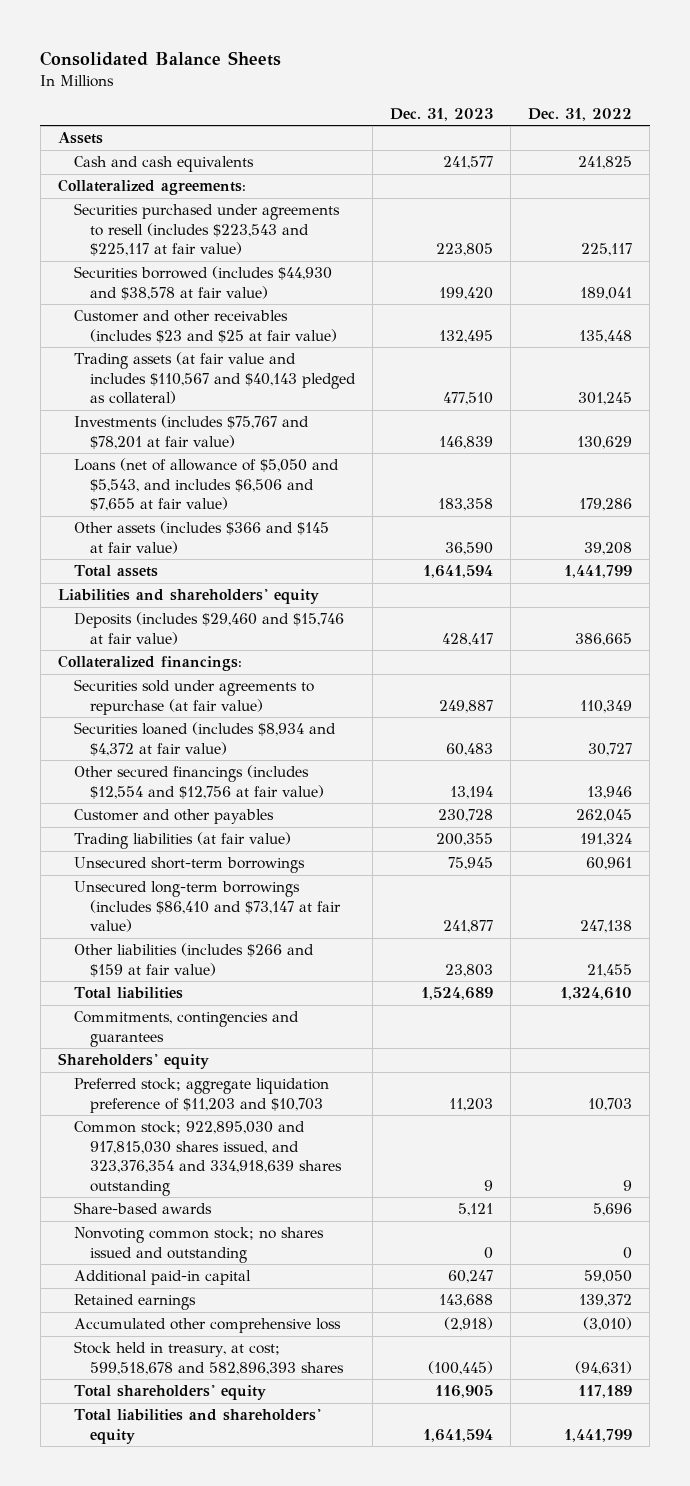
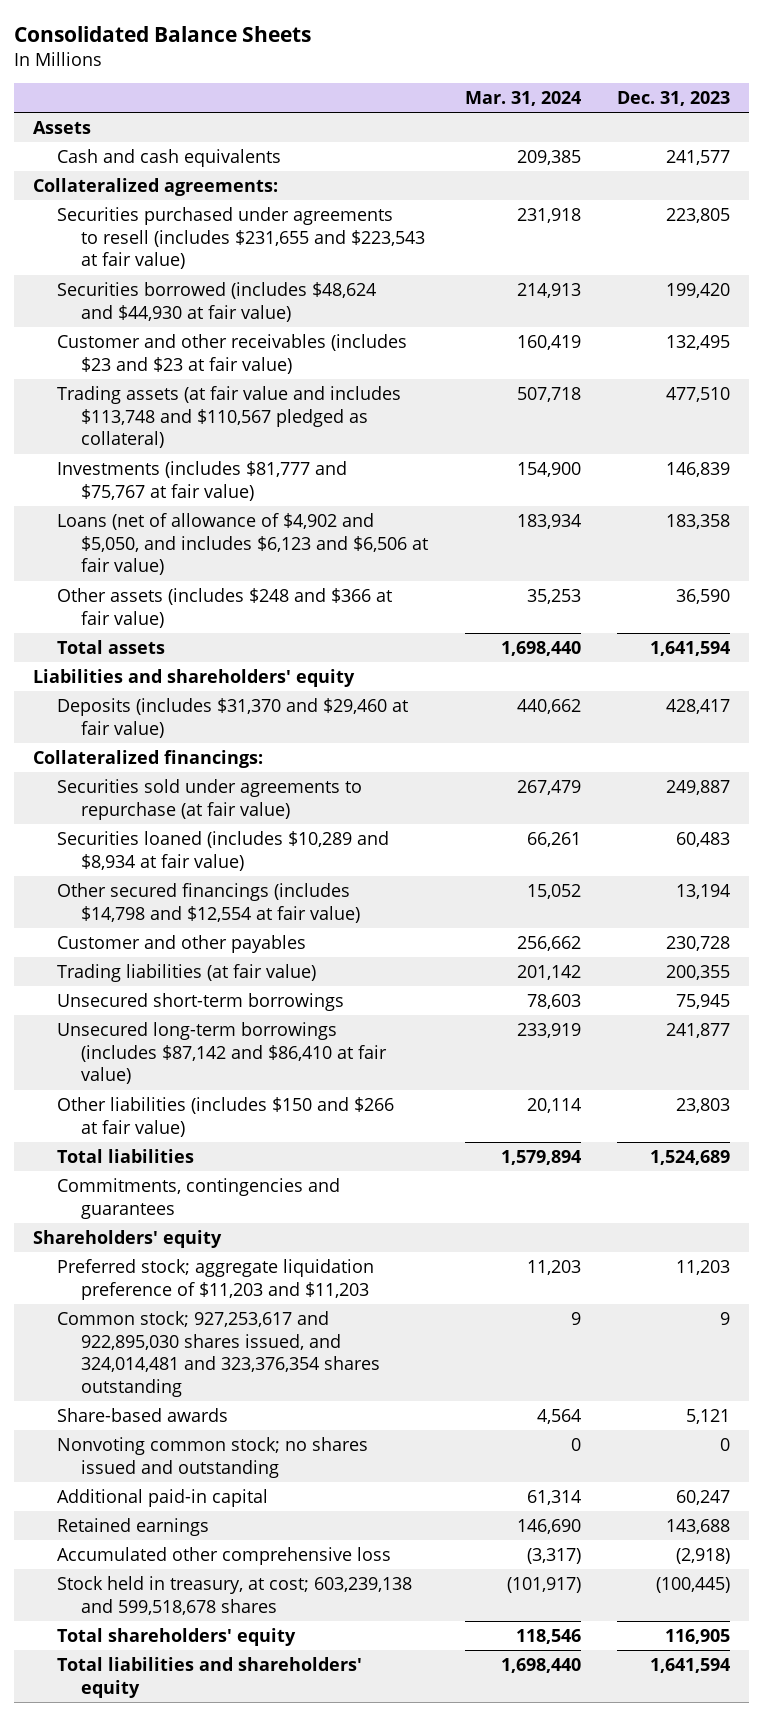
- | Dec. 31, 2023 | Dec. 31, 2022
+ | Mar. 31, 2024 | Dec. 31, 2023
- Securities purchased under agreements to resell (includes $223,543 and $225,117 at fair value) | 223,805 | 225,117
- Securities borrowed (includes $44,930 and $38,578 at fair value) | 199,420 | 189,041
- Customer and other receivables (includes $23 and $25 at fair value) | 132,495 | 135,448
- Trading assets (at fair value and includes $110,567 and $40,143 pledged as collateral) | 477,510 | 301,245
- Investments (includes $75,767 and $78,201 at fair value) | 146,839 | 130,629
- Loans (net of allowance of $5,050 and $5,543, and includes $6,506 and $7,655 at fair value) | 183,358 | 179,286
- Other assets (includes $366 and $145 at fair value) | 36,590 | 39,208
+ Securities purchased under agreements to resell (includes $231,655 and $223,543 at fair value) | 231,918 | 223,805
+ Securities borrowed (includes $48,624 and $44,930 at fair value) | 214,913 | 199,420
+ Customer and other receivables (includes $23 and $23 at fair value) | 160,419 | 132,495
+ Trading assets (at fair value and includes $113,748 and $110,567 pledged as collateral) | 507,718 | 477,510
+ Investments (includes $81,777 and $75,767 at fair value) | 154,900 | 146,839
+ Loans (net of allowance of $4,902 and $5,050, and includes $6,123 and $6,506 at fair value) | 183,934 | 183,358
+ Other assets (includes $248 and $366 at fair value) | 35,253 | 36,590
- Deposits (includes $29,460 and $15,746 at fair value) | 428,417 | 386,665
+ Deposits (includes $31,370 and $29,460 at fair value) | 440,662 | 428,417
- Securities loaned (includes $8,934 and $4,372 at fair value) | 60,483 | 30,727
- Other secured financings (includes $12,554 and $12,756 at fair value) | 13,194 | 13,946
+ Securities loaned (includes $10,289 and $8,934 at fair value) | 66,261 | 60,483
+ Other secured financings (includes $14,798 and $12,554 at fair value) | 15,052 | 13,194
- Unsecured long-term borrowings (includes $86,410 and $73,147 at fair value) | 241,877 | 247,138
- Other liabilities (includes $266 and $159 at fair value) | 23,803 | 21,455
+ Unsecured long-term borrowings (includes $87,142 and $86,410 at fair value) | 233,919 | 241,877
+ Other liabilities (includes $150 and $266 at fair value) | 20,114 | 23,803
- Preferred stock; aggregate liquidation preference of $11,203 and $10,703 | 11,203 | 10,703
- Common stock; 922,895,030 and 917,815,030 shares issued, and 323,376,354 and 334,918,639 shares outstanding | 9 | 9
+ Preferred stock; aggregate liquidation preference of $11,203 and $11,203 | 11,203 | 11,203
+ Common stock; 927,253,617 and 922,895,030 shares issued, and 324,014,481 and 323,376,354 shares outstanding | 9 | 9
- Stock held in treasury, at cost; 599,518,678 and 582,896,393 shares | (100,445) | (94,631)
+ Stock held in treasury, at cost; 603,239,138 and 599,518,678 shares | (101,917) | (100,445)

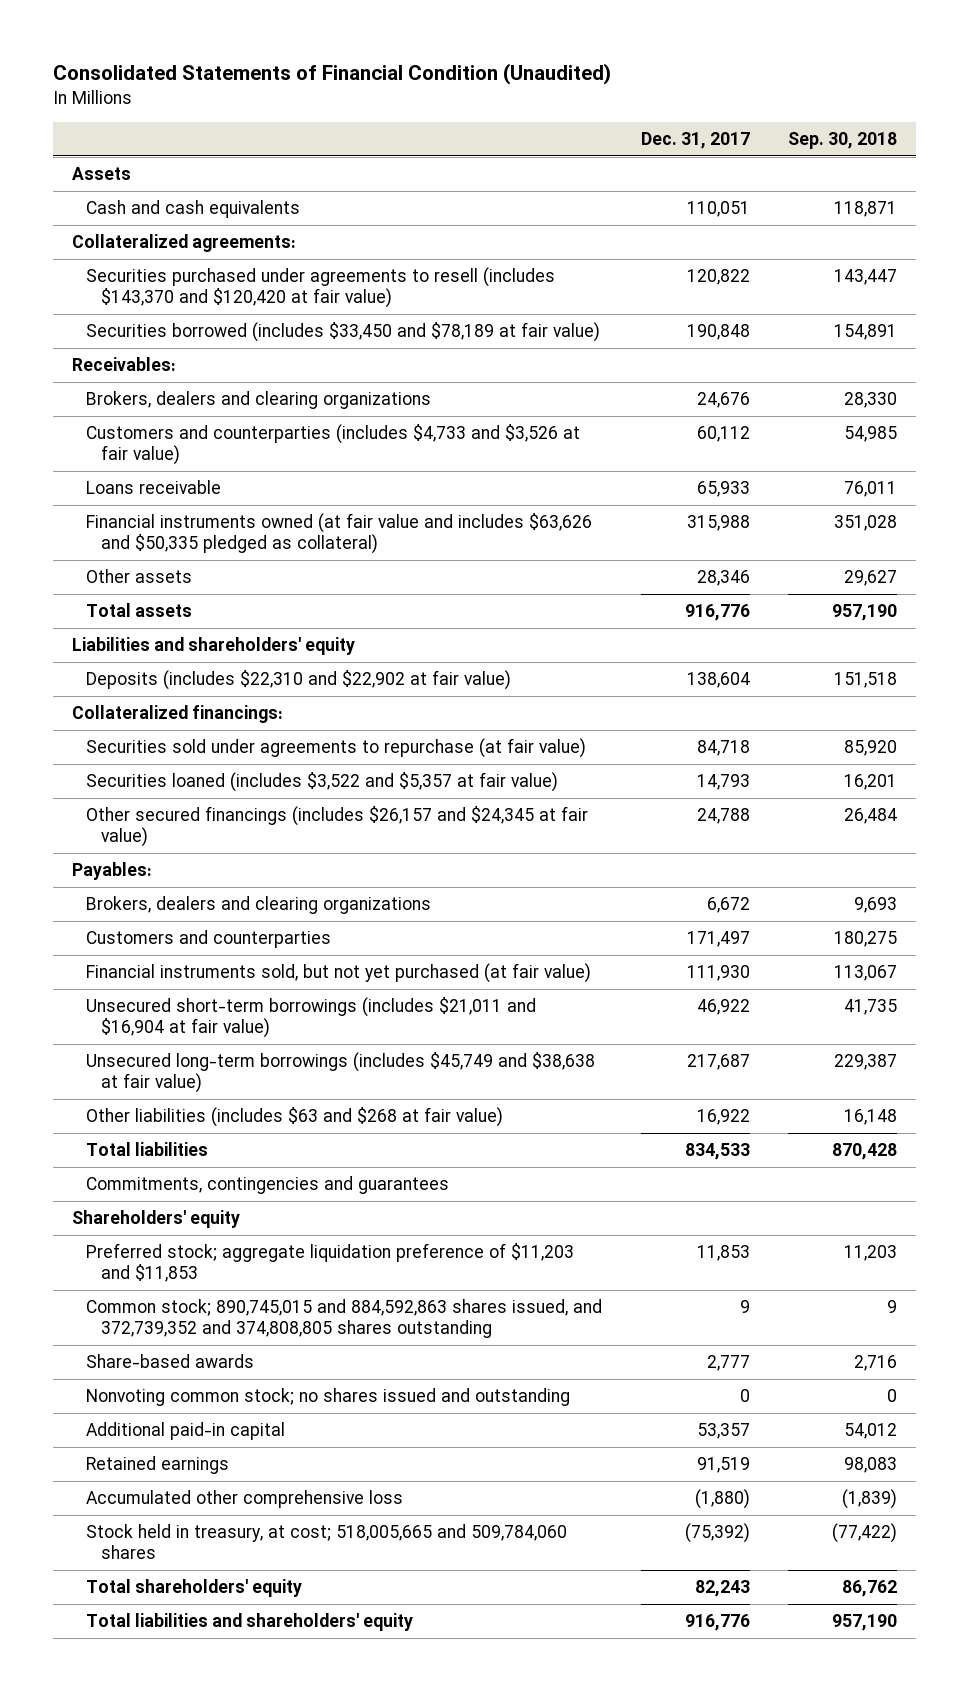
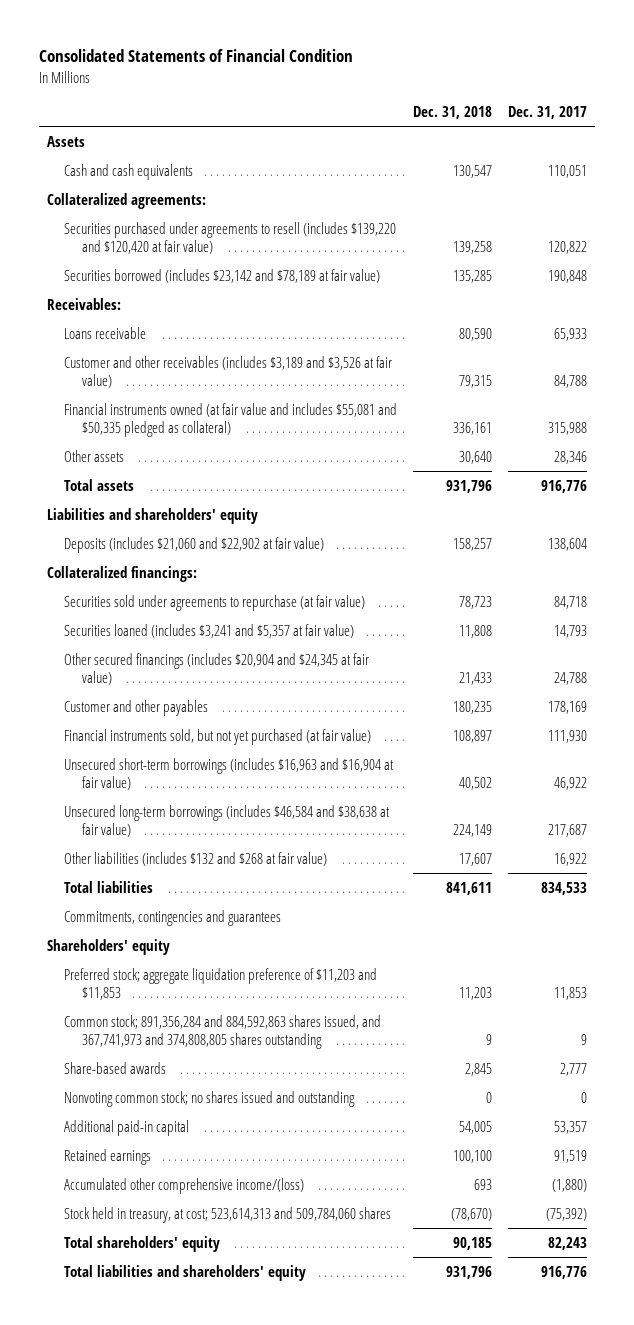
- Consolidated Statements of Financial Condition (Unaudited)
+ Consolidated Statements of Financial Condition
- | Dec. 31, 2017 | Sep. 30, 2018
+ | Dec. 31, 2018 | Dec. 31, 2017
- Securities purchased under agreements to resell (includes $143,370 and $120,420 at fair value) | 120,822 | 143,447
- Securities borrowed (includes $33,450 and $78,189 at fair value) | 190,848 | 154,891
+ Securities purchased under agreements to resell (includes $139,220 and $120,420 at fair value) | 139,258 | 120,822
+ Securities borrowed (includes $23,142 and $78,189 at fair value) | 135,285 | 190,848
- Brokers, dealers and clearing organizations | 24,676 | 28,330
- Customers and counterparties (includes $4,733 and $3,526 at fair value) | 60,112 | 54,985
- Financial instruments owned (at fair value and includes $63,626 and $50,335 pledged as collateral) | 315,988 | 351,028
+ Customer and other receivables (includes $3,189 and $3,526 at fair value) | 79,315 | 84,788
+ Financial instruments owned (at fair value and includes $55,081 and $50,335 pledged as collateral) | 336,161 | 315,988
- Deposits (includes $22,310 and $22,902 at fair value) | 138,604 | 151,518
+ Deposits (includes $21,060 and $22,902 at fair value) | 158,257 | 138,604
- Securities loaned (includes $3,522 and $5,357 at fair value) | 14,793 | 16,201
- Other secured financings (includes $26,157 and $24,345 at fair value) | 24,788 | 26,484
- Payables:
- Brokers, dealers and clearing organizations | 6,672 | 9,693
- Customers and counterparties | 171,497 | 180,275
+ Securities loaned (includes $3,241 and $5,357 at fair value) | 11,808 | 14,793
+ Other secured financings (includes $20,904 and $24,345 at fair value) | 21,433 | 24,788
+ Customer and other payables | 180,235 | 178,169
- Unsecured short-term borrowings (includes $21,011 and $16,904 at fair value) | 46,922 | 41,735
- Unsecured long-term borrowings (includes $45,749 and $38,638 at fair value) | 217,687 | 229,387
- Other liabilities (includes $63 and $268 at fair value) | 16,922 | 16,148
+ Unsecured short-term borrowings (includes $16,963 and $16,904 at fair value) | 40,502 | 46,922
+ Unsecured long-term borrowings (includes $46,584 and $38,638 at fair value) | 224,149 | 217,687
+ Other liabilities (includes $132 and $268 at fair value) | 17,607 | 16,922
- Common stock; 890,745,015 and 884,592,863 shares issued, and 372,739,352 and 374,808,805 shares outstanding | 9 | 9
+ Common stock; 891,356,284 and 884,592,863 shares issued, and 367,741,973 and 374,808,805 shares outstanding | 9 | 9
- Accumulated other comprehensive loss | (1,880) | (1,839)
- Stock held in treasury, at cost; 518,005,665 and 509,784,060 shares | (75,392) | (77,422)
+ Accumulated other comprehensive income/(loss) | 693 | (1,880)
+ Stock held in treasury, at cost; 523,614,313 and 509,784,060 shares | (78,670) | (75,392)

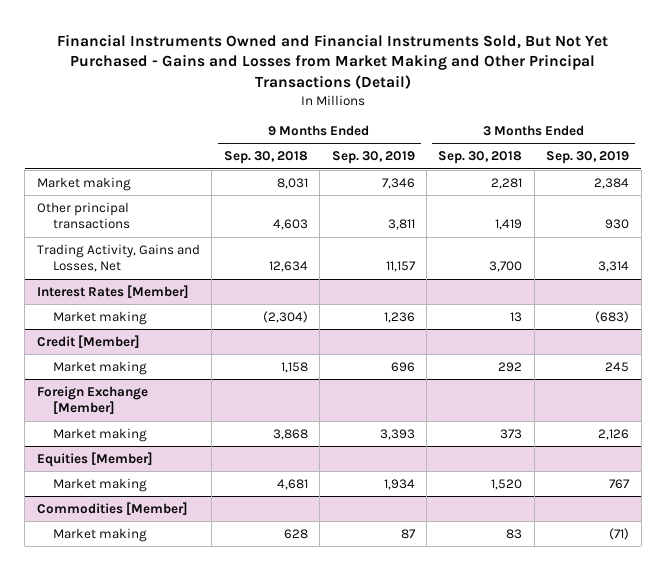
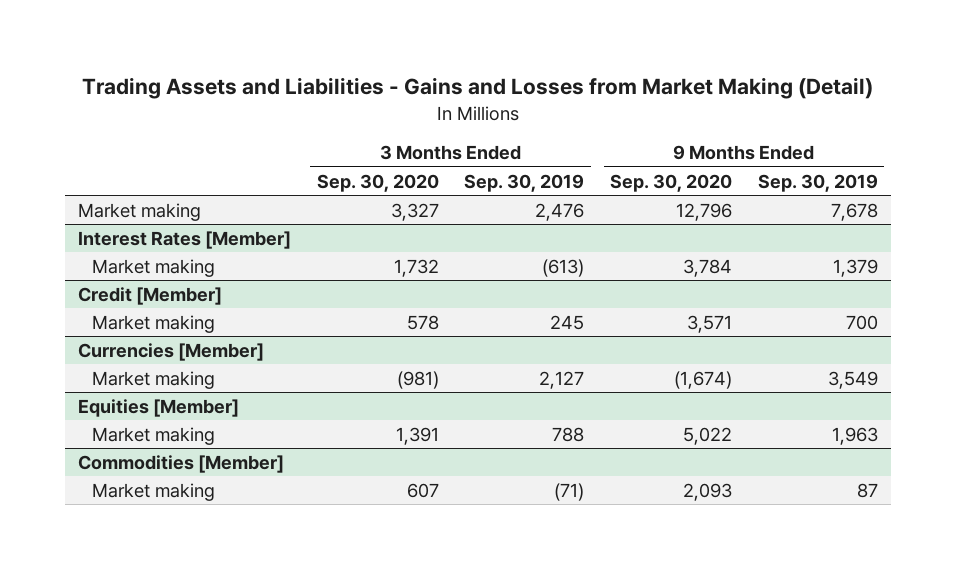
- Financial Instruments Owned and Financial Instruments Sold, But Not Yet Purchased - Gains and Losses from Market Making and Other Principal Transactions (Detail)
+ Trading Assets and Liabilities - Gains and Losses from Market Making (Detail)
- | 9 Months Ended Sep. 30, 2018 | 9 Months Ended Sep. 30, 2019 | 3 Months Ended Sep. 30, 2018 | 3 Months Ended Sep. 30, 2019
+ | 3 Months Ended Sep. 30, 2020 | 3 Months Ended Sep. 30, 2019 | 9 Months Ended Sep. 30, 2020 | 9 Months Ended Sep. 30, 2019
- Market making | 8,031 | 7,346 | 2,281 | 2,384
- Other principal transactions | 4,603 | 3,811 | 1,419 | 930
- Trading Activity, Gains and Losses, Net | 12,634 | 11,157 | 3,700 | 3,314
+ Market making | 3,327 | 2,476 | 12,796 | 7,678
@ Interest Rates [Member]
- Market making | (2,304) | 1,236 | 13 | (683)
+ Market making | 1,732 | (613) | 3,784 | 1,379
@ Credit [Member]
- Market making | 1,158 | 696 | 292 | 245
- Foreign Exchange [Member]
- Market making | 3,868 | 3,393 | 373 | 2,126
@ Credit [Member]
+ Market making | 578 | 245 | 3,571 | 700
+ Currencies [Member]
+ Market making | (981) | 2,127 | (1,674) | 3,549
@ Equities [Member]
- Market making | 4,681 | 1,934 | 1,520 | 767
+ Market making | 1,391 | 788 | 5,022 | 1,963

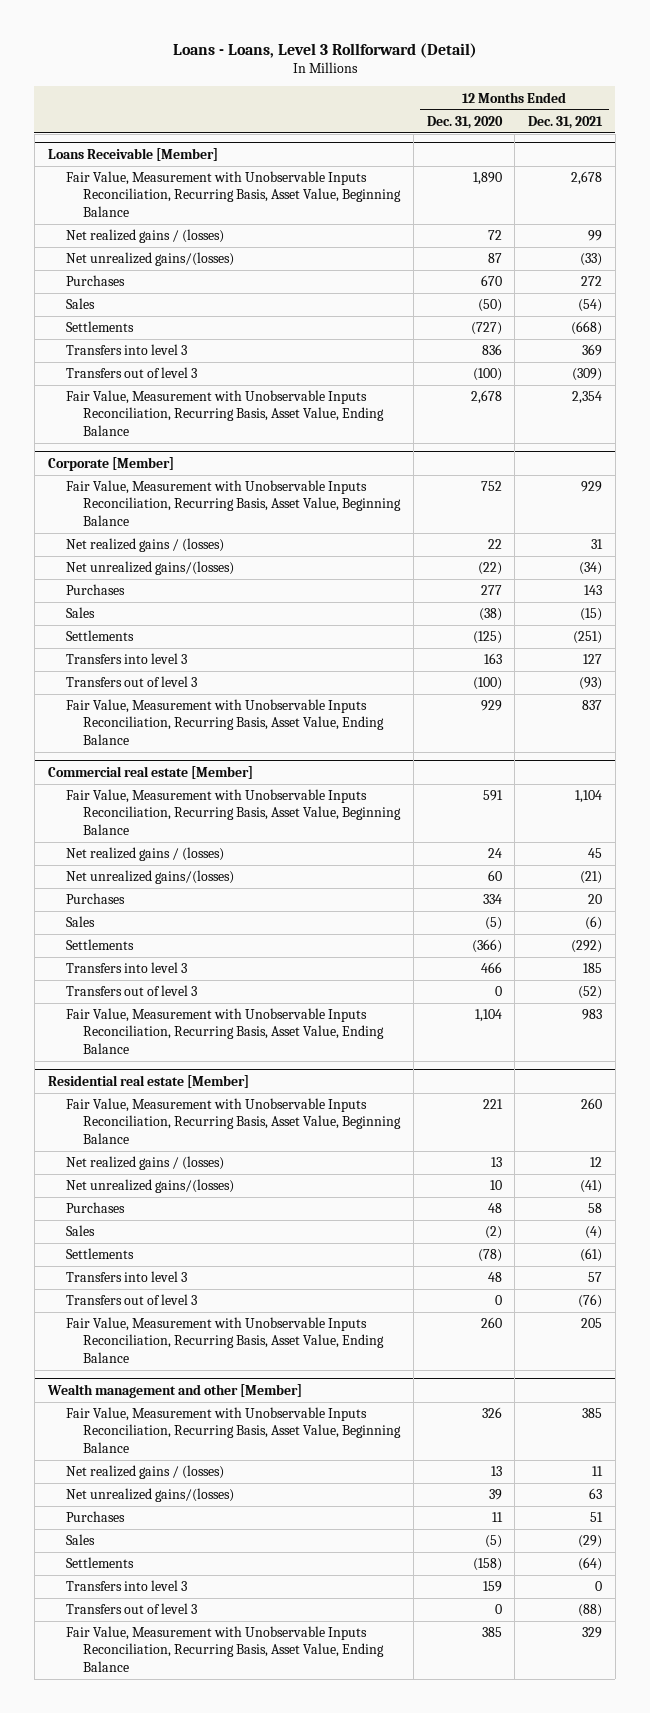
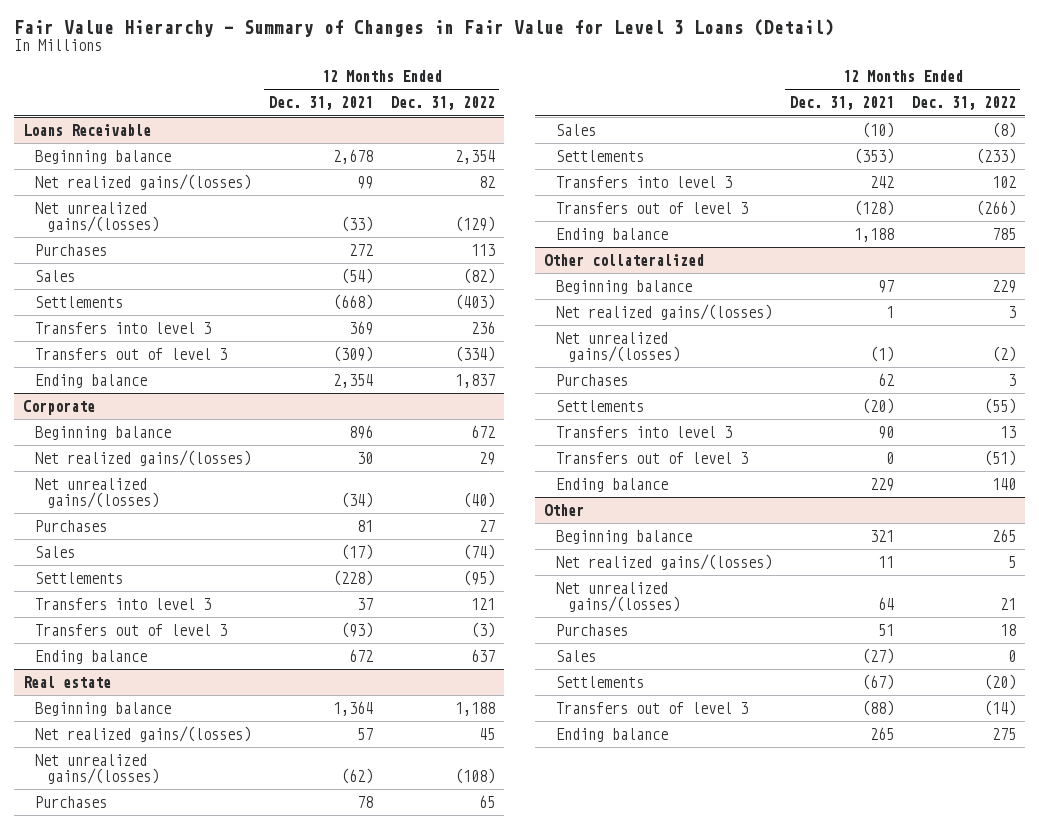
- Loans - Loans, Level 3 Rollforward (Detail)
+ Fair Value Hierarchy - Summary of Changes in Fair Value for Level 3 Loans (Detail)
- | 12 Months Ended Dec. 31, 2020 | 12 Months Ended Dec. 31, 2021
+ | 12 Months Ended Dec. 31, 2021 | 12 Months Ended Dec. 31, 2022
- Loans Receivable [Member]
- Fair Value, Measurement with Unobservable Inputs Reconciliation, Recurring Basis, Asset Value, Beginning Balance | 1,890 | 2,678
- Net realized gains / (losses) | 72 | 99
+ Loans Receivable
+ Beginning balance | 2,678 | 2,354
+ Net realized gains/(losses) | 99 | 82
- Fair Value, Measurement with Unobservable Inputs Reconciliation, Recurring Basis, Asset Value, Ending Balance | 2,678 | 2,354
- Corporate [Member]
- Fair Value, Measurement with Unobservable Inputs Reconciliation, Recurring Basis, Asset Value, Beginning Balance | 752 | 929
- Net realized gains / (losses) | 22 | 31
+ Ending balance | 2,354 | 1,837
+ Corporate
+ Beginning balance | 896 | 672
+ Net realized gains/(losses) | 30 | 29
- Purchases | 277 | 143
- Sales | (38) | (15)
- Settlements | (125) | (251)
- Transfers into level 3 | 163 | 127
+ Purchases | 81 | 27
+ Sales | (17) | (74)
+ Settlements | (228) | (95)
+ Transfers into level 3 | 37 | 121
- Fair Value, Measurement with Unobservable Inputs Reconciliation, Recurring Basis, Asset Value, Ending Balance | 929 | 837
- Commercial real estate [Member]
- Fair Value, Measurement with Unobservable Inputs Reconciliation, Recurring Basis, Asset Value, Beginning Balance | 591 | 1,104
- Net realized gains / (losses) | 24 | 45
- Net unrealized gains/(losses) | 60 | (21)
- Purchases | 334 | 20
- Sales | (5) | (6)
- Settlements | (366) | (292)
- Transfers into level 3 | 466 | 185
- Transfers out of level 3 | 0 | (52)
- Fair Value, Measurement with Unobservable Inputs Reconciliation, Recurring Basis, Asset Value, Ending Balance | 1,104 | 983
- Residential real estate [Member]
- Fair Value, Measurement with Unobservable Inputs Reconciliation, Recurring Basis, Asset Value, Beginning Balance | 221 | 260
- Net realized gains / (losses) | 13 | 12
- Net unrealized gains/(losses) | 10 | (41)
- Purchases | 48 | 58
- Sales | (2) | (4)
- Settlements | (78) | (61)
- Transfers into level 3 | 48 | 57
- Transfers out of level 3 | 0 | (76)
- Fair Value, Measurement with Unobservable Inputs Reconciliation, Recurring Basis, Asset Value, Ending Balance | 260 | 205
- Wealth management and other [Member]
- Fair Value, Measurement with Unobservable Inputs Reconciliation, Recurring Basis, Asset Value, Beginning Balance | 326 | 385
- Net realized gains / (losses) | 13 | 11
- Net unrealized gains/(losses) | 39 | 63
+ Ending balance | 672 | 637
+ Real estate
+ Beginning balance | 1,364 | 1,188
+ Net realized gains/(losses) | 57 | 45
+ Net unrealized gains/(losses) | (62) | (108)
+ Purchases | 78 | 65
+ Sales | (10) | (8)
+ Settlements | (353) | (233)
+ Transfers into level 3 | 242 | 102
+ Transfers out of level 3 | (128) | (266)
+ Ending balance | 1,188 | 785
+ Other collateralized
+ Beginning balance | 97 | 229
+ Net realized gains/(losses) | 1 | 3
+ Net unrealized gains/(losses) | (1) | (2)
+ Purchases | 62 | 3
+ Settlements | (20) | (55)
+ Transfers into level 3 | 90 | 13
+ Transfers out of level 3 | 0 | (51)
+ Ending balance | 229 | 140
+ Other
+ Beginning balance | 321 | 265
+ Net realized gains/(losses) | 11 | 5
+ Net unrealized gains/(losses) | 64 | 21
- Sales | (5) | (29)
- Settlements | (158) | (64)
- Transfers into level 3 | 159 | 0
+ Sales | (27) | 0
+ Settlements | (67) | (20)
- Fair Value, Measurement with Unobservable Inputs Reconciliation, Recurring Basis, Asset Value, Ending Balance | 385 | 329
+ Ending balance | 265 | 275

